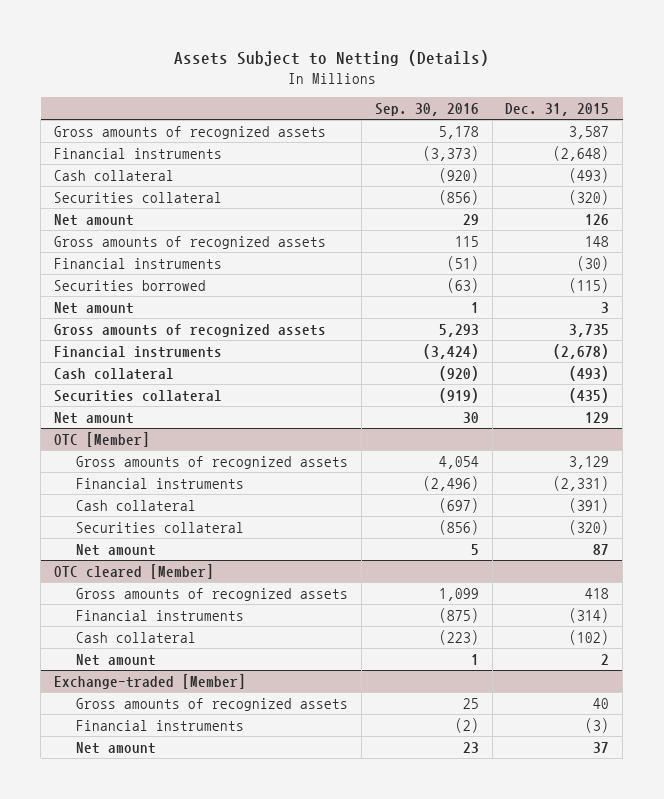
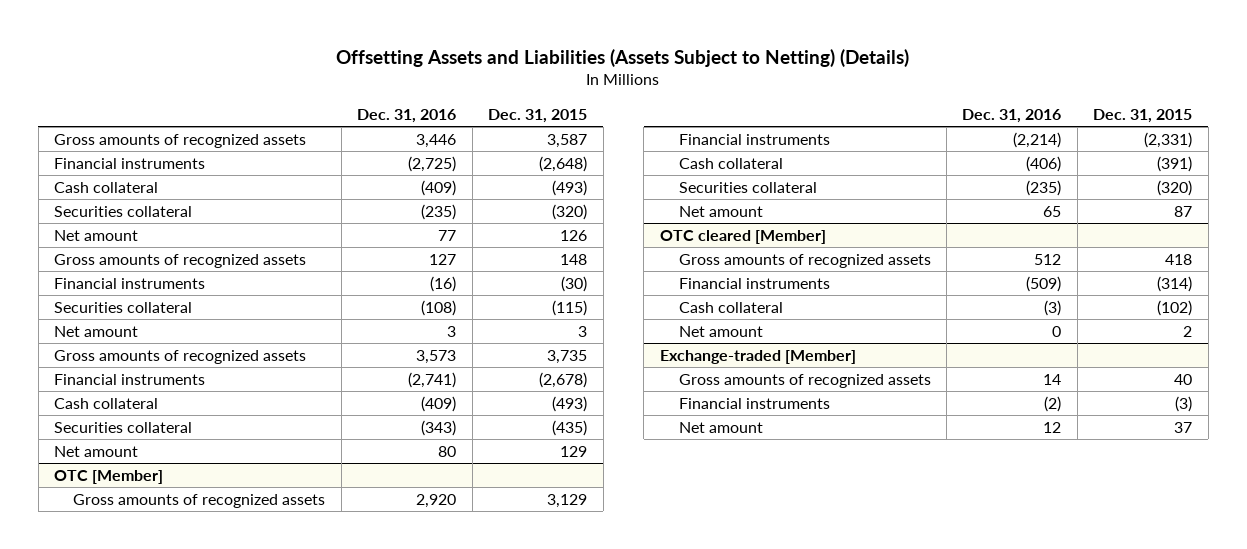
- Assets Subject to Netting (Details)
+ Offsetting Assets and Liabilities (Assets Subject to Netting) (Details)
- | Sep. 30, 2016 | Dec. 31, 2015
+ | Dec. 31, 2016 | Dec. 31, 2015
- Securities borrowed | (63) | (115)
+ Securities collateral | (108) | (115)

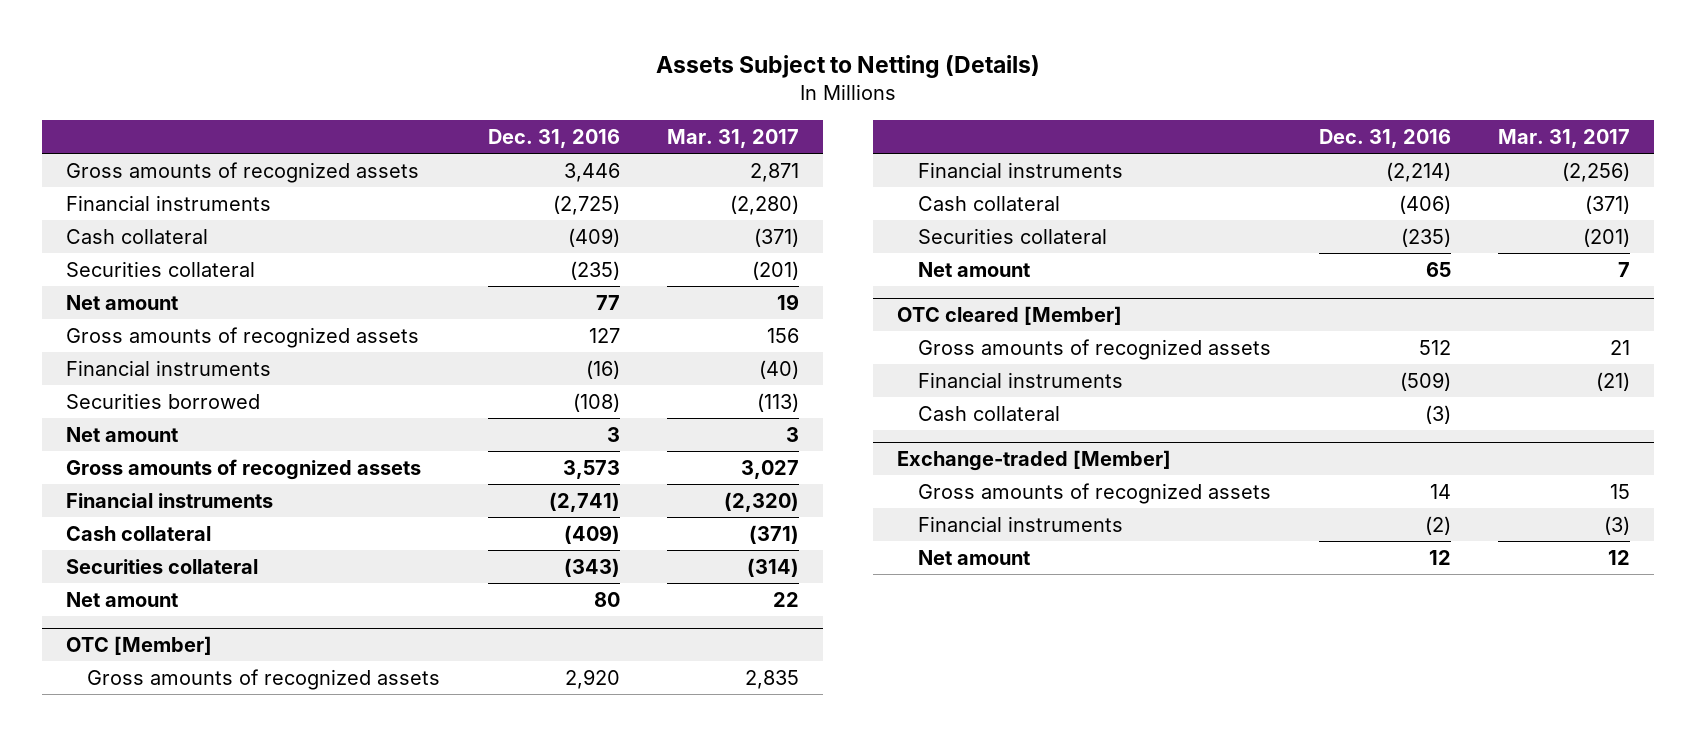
- Offsetting Assets and Liabilities (Assets Subject to Netting) (Details)
+ Assets Subject to Netting (Details)
- | Dec. 31, 2016 | Dec. 31, 2015
+ | Dec. 31, 2016 | Mar. 31, 2017
- Securities collateral | (108) | (115)
+ Securities borrowed | (108) | (113)
@ OTC cleared [Member]
- Net amount | 0 | 2

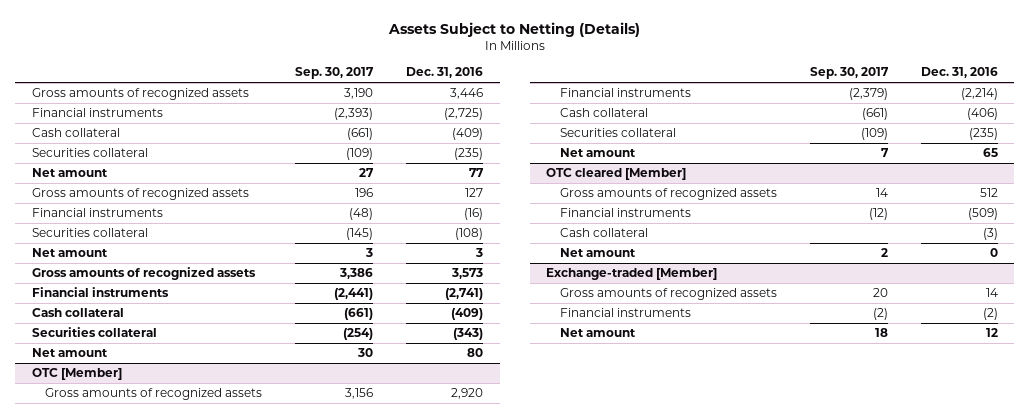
- | Dec. 31, 2016 | Mar. 31, 2017
+ | Sep. 30, 2017 | Dec. 31, 2016
- Securities borrowed | (108) | (113)
+ Securities collateral | (145) | (108)
@ OTC cleared [Member]
+ Net amount | 2 | 0

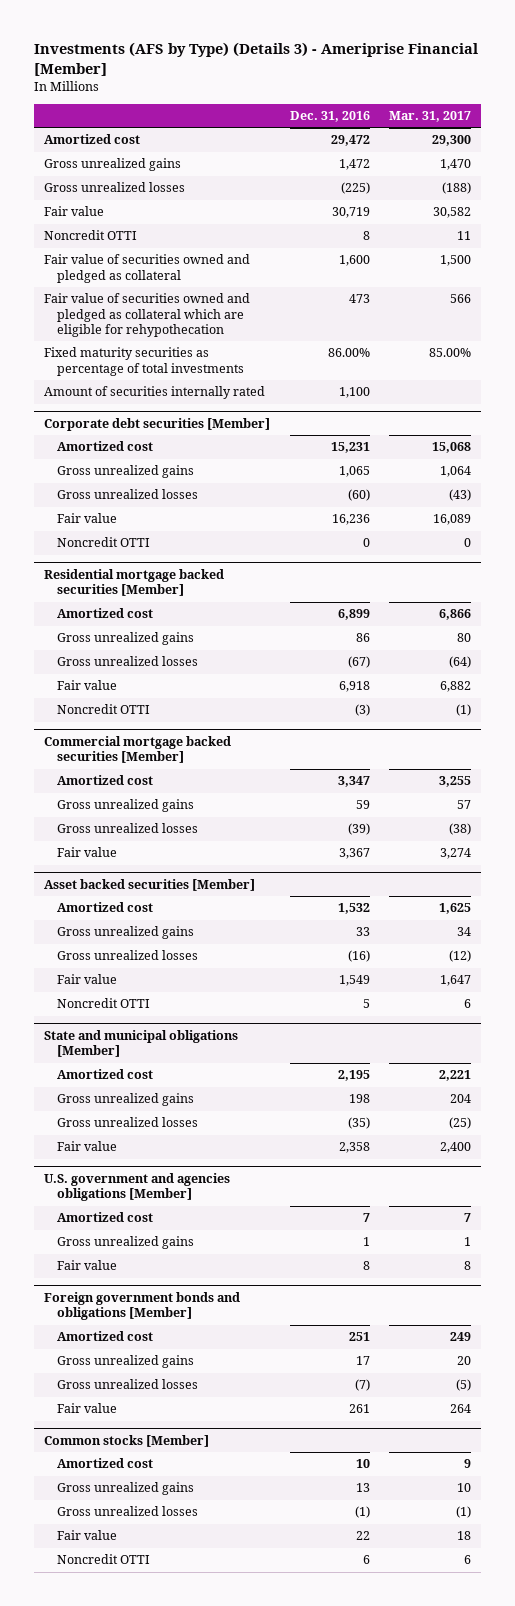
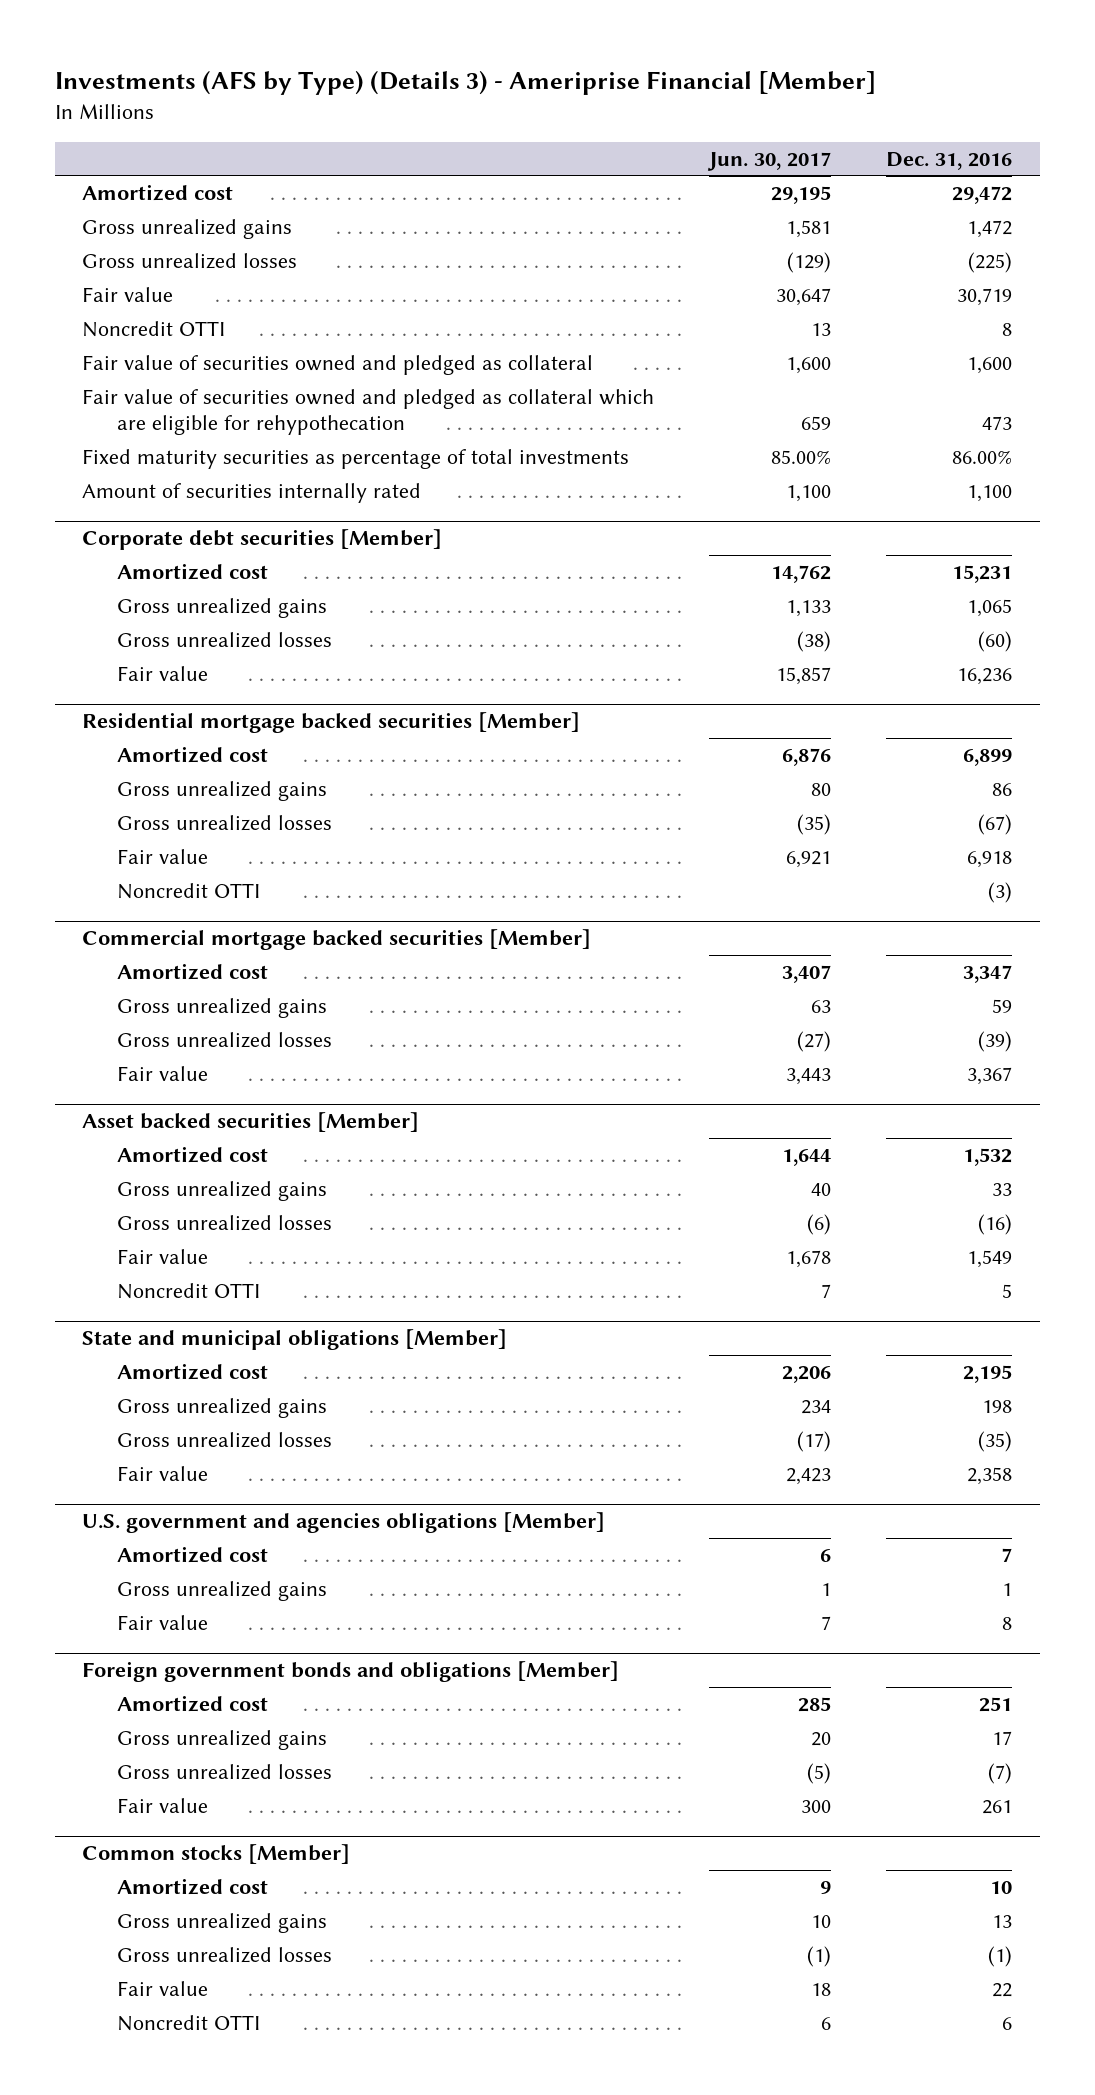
- | Dec. 31, 2016 | Mar. 31, 2017
+ | Jun. 30, 2017 | Dec. 31, 2016
@ Corporate debt securities [Member]
- Noncredit OTTI | 0 | 0

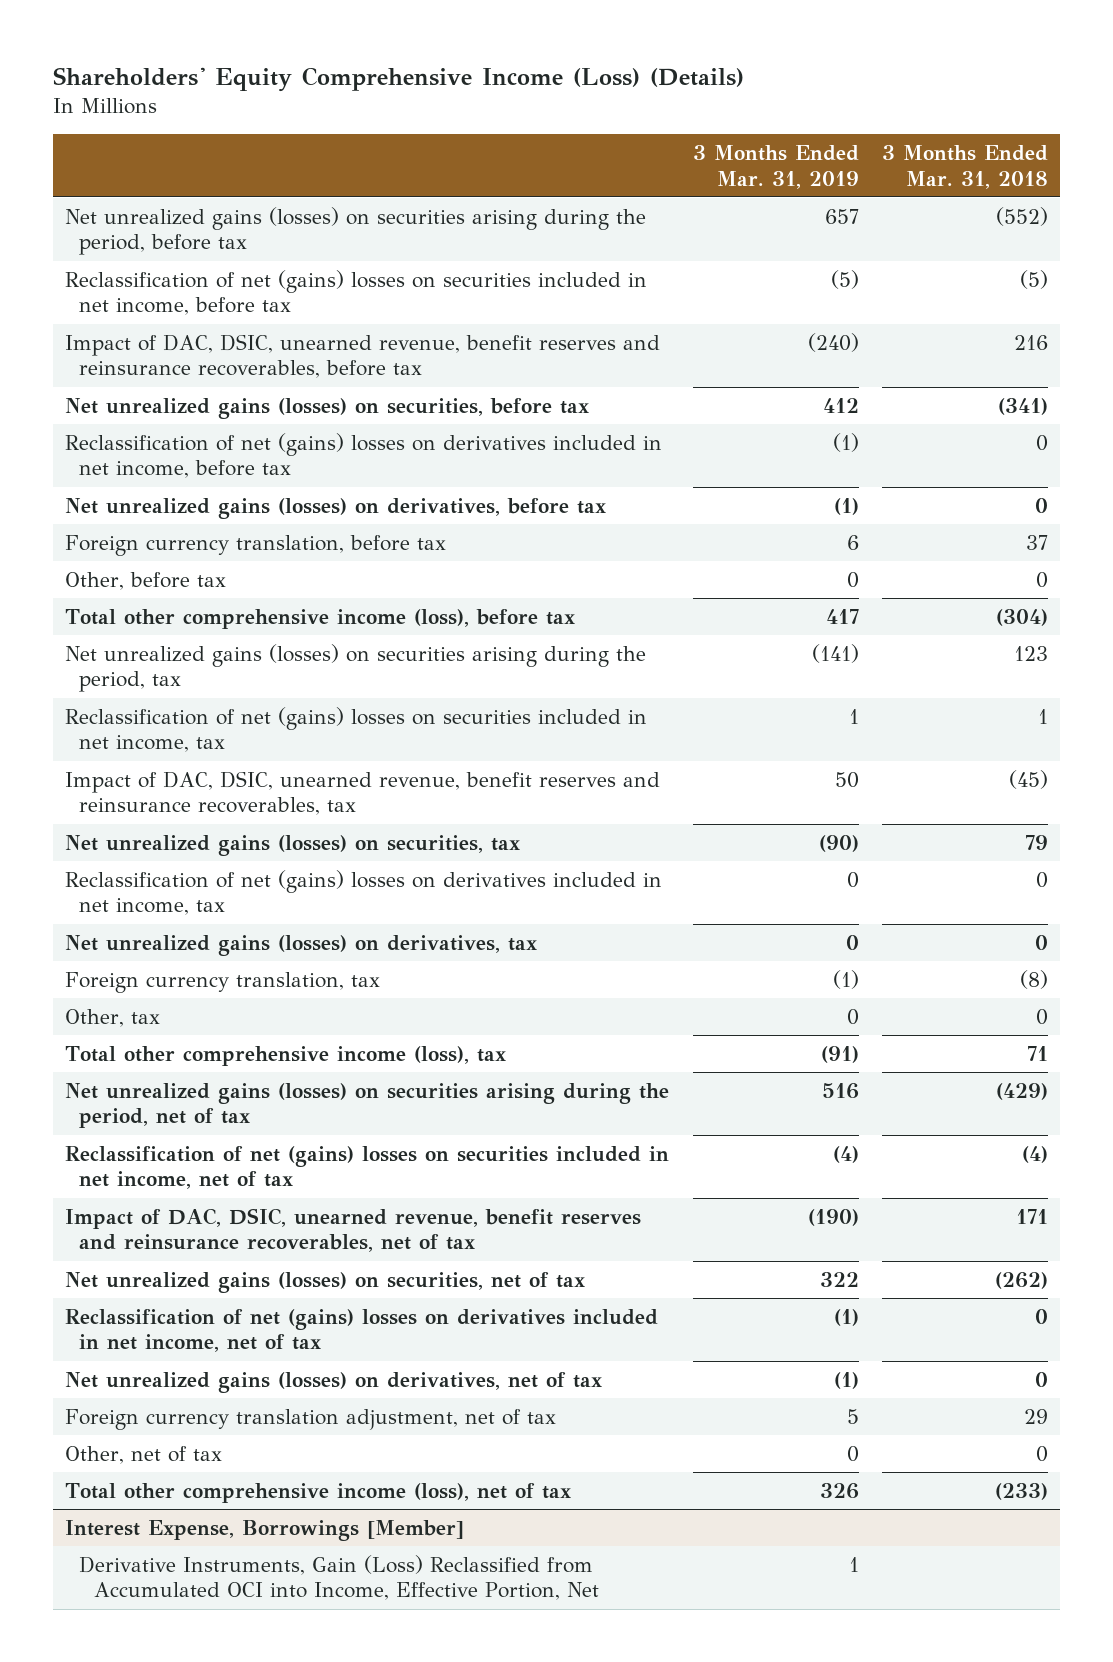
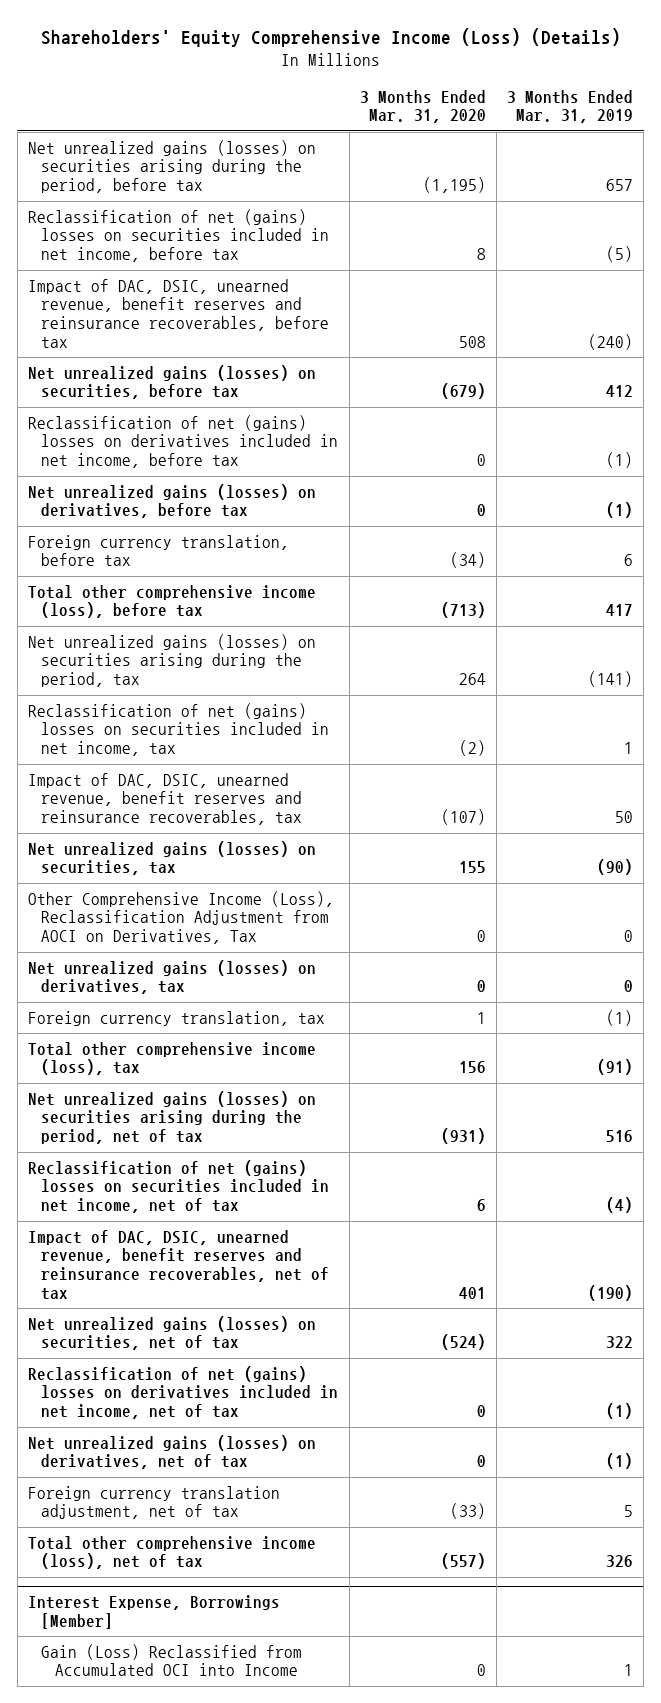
- | 3 Months Ended Mar. 31, 2019 | 3 Months Ended Mar. 31, 2018
+ | 3 Months Ended Mar. 31, 2020 | 3 Months Ended Mar. 31, 2019
- Other, before tax | 0 | 0
- Reclassification of net (gains) losses on derivatives included in net income, tax | 0 | 0
+ Other Comprehensive Income (Loss), Reclassification Adjustment from AOCI on Derivatives, Tax | 0 | 0
- Other, tax | 0 | 0
- Other, net of tax | 0 | 0
@ Interest Expense, Borrowings [Member]
- Derivative Instruments, Gain (Loss) Reclassified from Accumulated OCI into Income, Effective Portion, Net | 1 |
+ Gain (Loss) Reclassified from Accumulated OCI into Income | 0 | 1

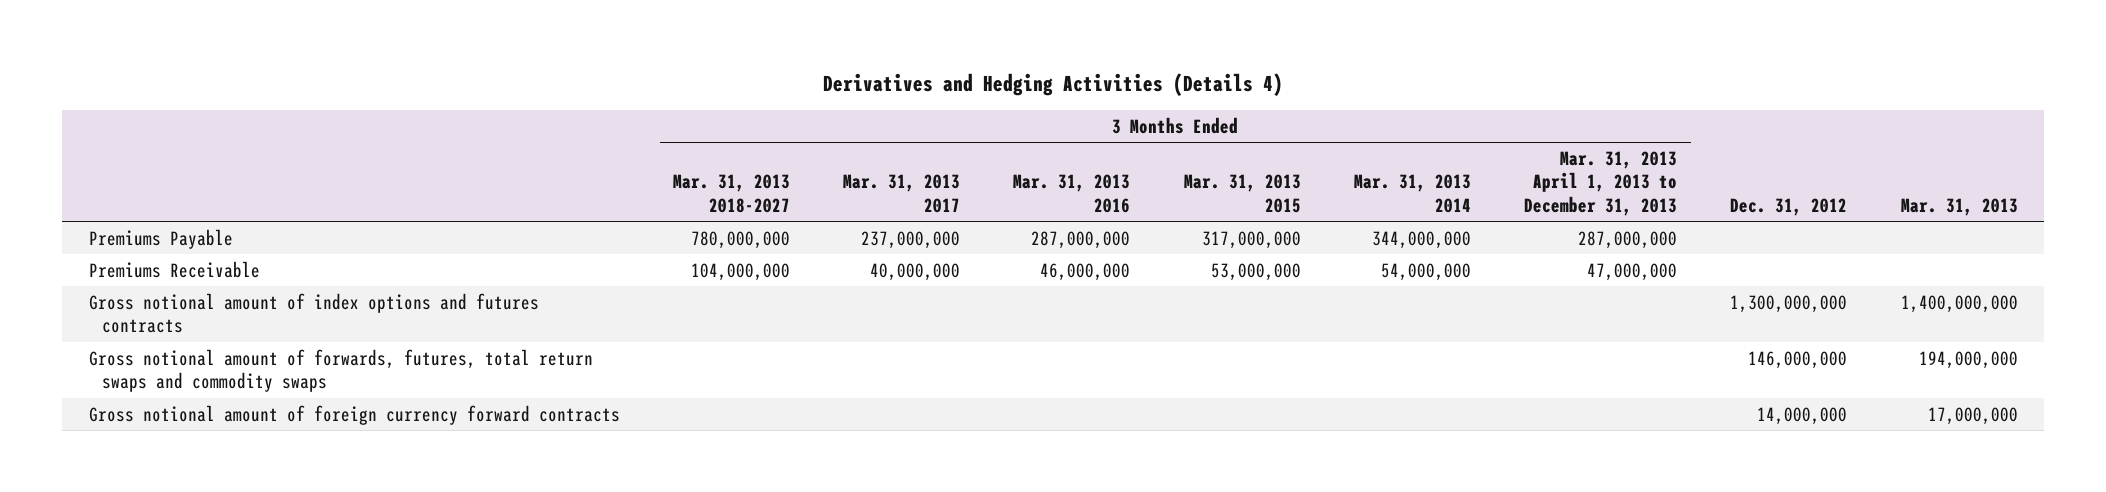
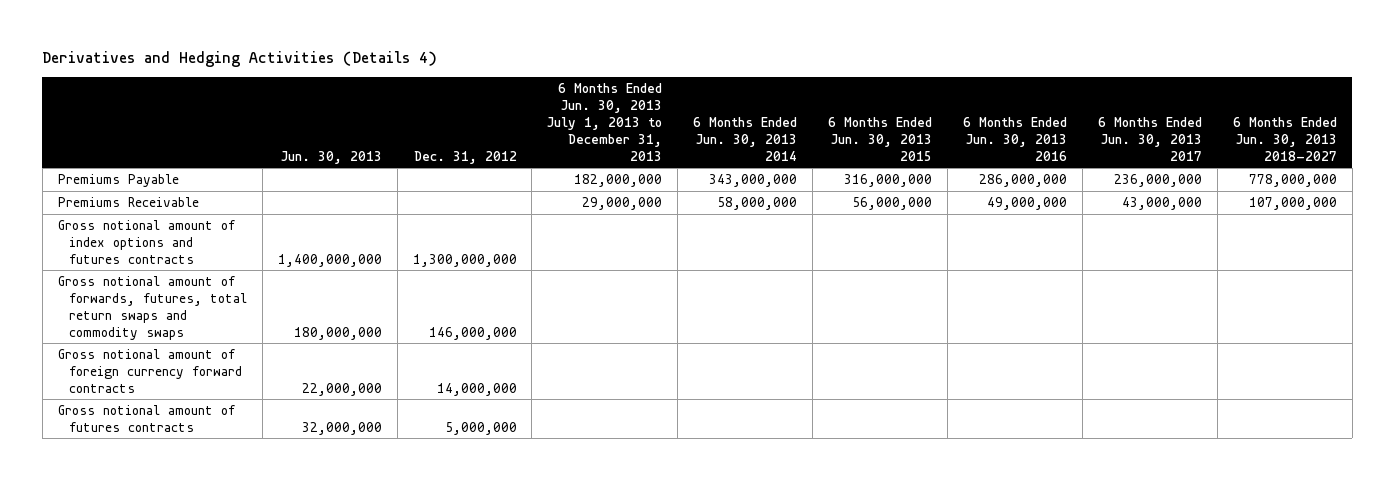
- | 3 Months Ended Mar. 31, 2013 2018-2027 | 3 Months Ended Mar. 31, 2013 2017 | 3 Months Ended Mar. 31, 2013 2016 | 3 Months Ended Mar. 31, 2013 2015 | 3 Months Ended Mar. 31, 2013 2014 | 3 Months Ended Mar. 31, 2013 April 1, 2013 to December 31, 2013 | Dec. 31, 2012 | Mar. 31, 2013
+ | Jun. 30, 2013 | Dec. 31, 2012 | 6 Months Ended Jun. 30, 2013 July 1, 2013 to December 31, 2013 | 6 Months Ended Jun. 30, 2013 2014 | 6 Months Ended Jun. 30, 2013 2015 | 6 Months Ended Jun. 30, 2013 2016 | 6 Months Ended Jun. 30, 2013 2017 | 6 Months Ended Jun. 30, 2013 2018-2027
+ Gross notional amount of futures contracts | 32,000,000 | 5,000,000 | | | | | |

